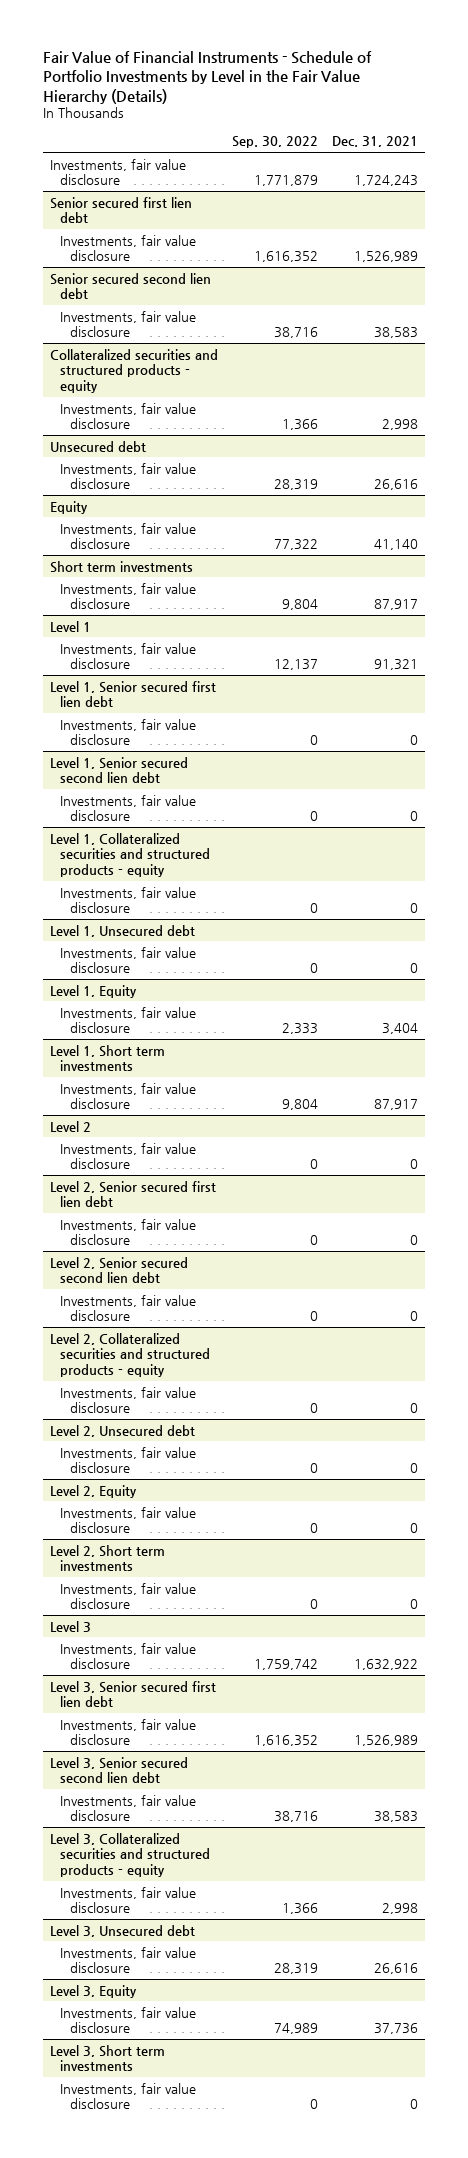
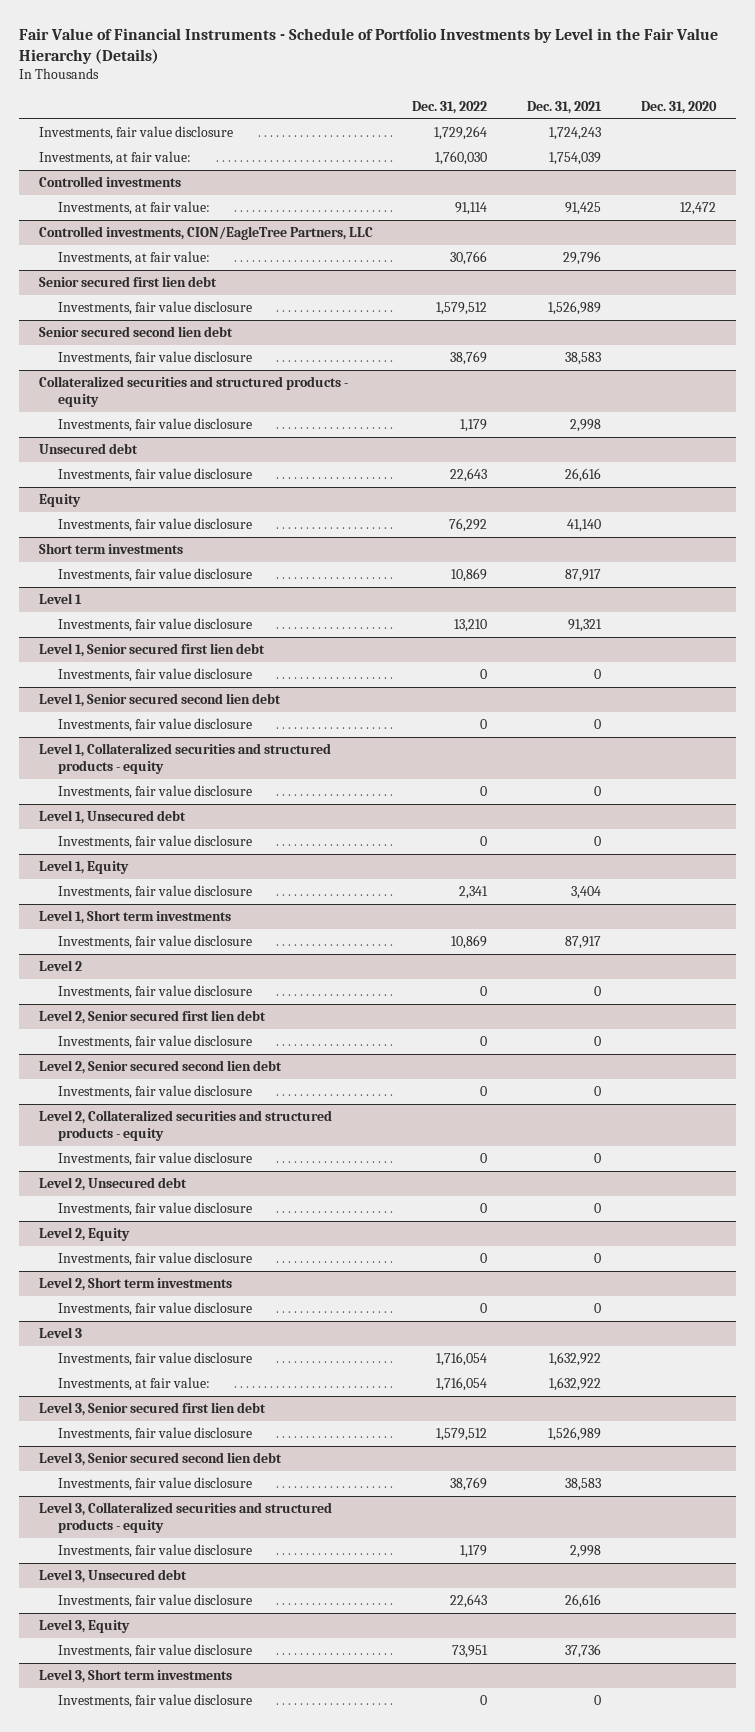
- | Sep. 30, 2022 | Dec. 31, 2021
+ | Dec. 31, 2022 | Dec. 31, 2021 | Dec. 31, 2020
+ Investments, at fair value: | 1,760,030 | 1,754,039 |
+ Controlled investments
+ Investments, at fair value: | 91,114 | 91,425 | 12,472
+ Controlled investments, CION/EagleTree Partners, LLC
+ Investments, at fair value: | 30,766 | 29,796 |
@ Level 3
+ Investments, at fair value: | 1,716,054 | 1,632,922 |

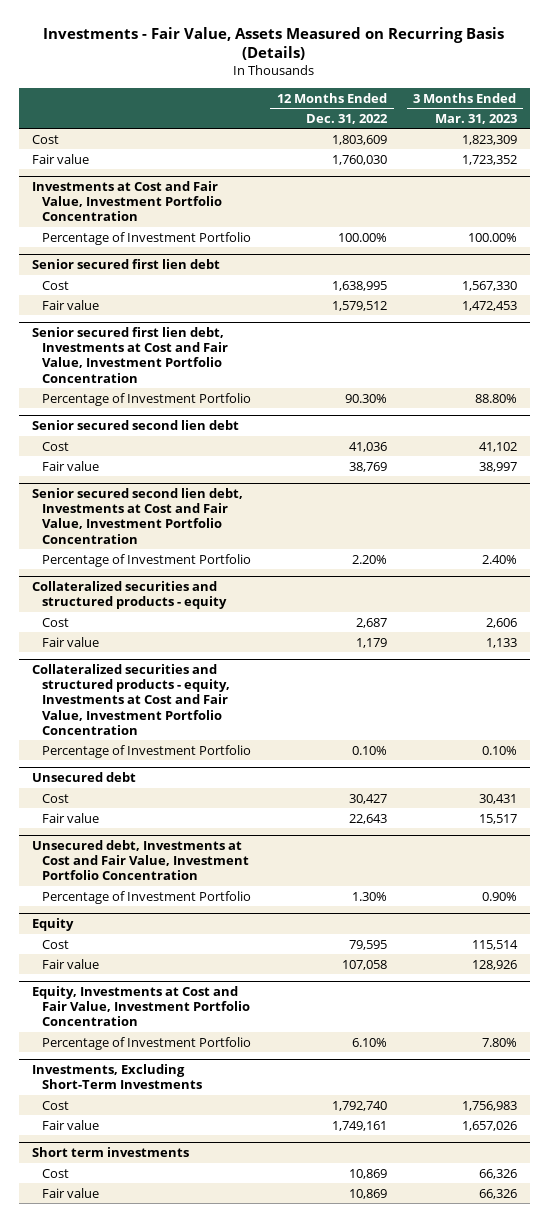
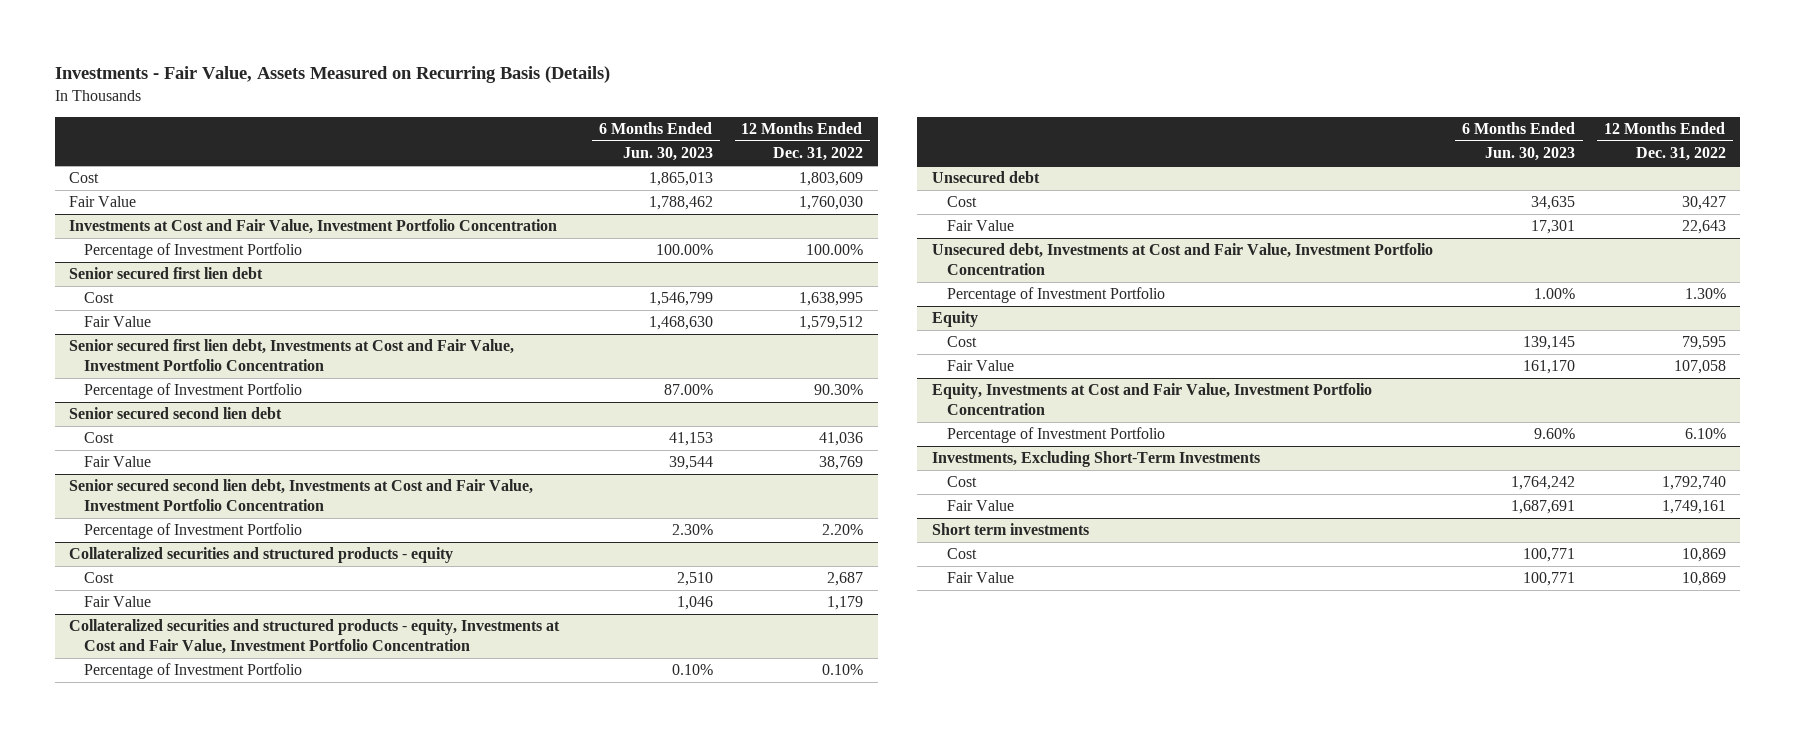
- | 12 Months Ended Dec. 31, 2022 | 3 Months Ended Mar. 31, 2023
+ | 6 Months Ended Jun. 30, 2023 | 12 Months Ended Dec. 31, 2022
- Fair value | 1,760,030 | 1,723,352
+ Fair Value | 1,788,462 | 1,760,030
@ Senior secured first lien debt
- Fair value | 1,579,512 | 1,472,453
+ Fair Value | 1,468,630 | 1,579,512
@ Senior secured second lien debt
- Fair value | 38,769 | 38,997
+ Fair Value | 39,544 | 38,769
@ Collateralized securities and structured products - equity
- Fair value | 1,179 | 1,133
+ Fair Value | 1,046 | 1,179
@ Unsecured debt
- Fair value | 22,643 | 15,517
+ Fair Value | 17,301 | 22,643
@ Equity
- Fair value | 107,058 | 128,926
+ Fair Value | 161,170 | 107,058
@ Investments, Excluding Short-Term Investments
- Fair value | 1,749,161 | 1,657,026
+ Fair Value | 1,687,691 | 1,749,161
@ Short term investments
- Fair value | 10,869 | 66,326
+ Fair Value | 100,771 | 10,869

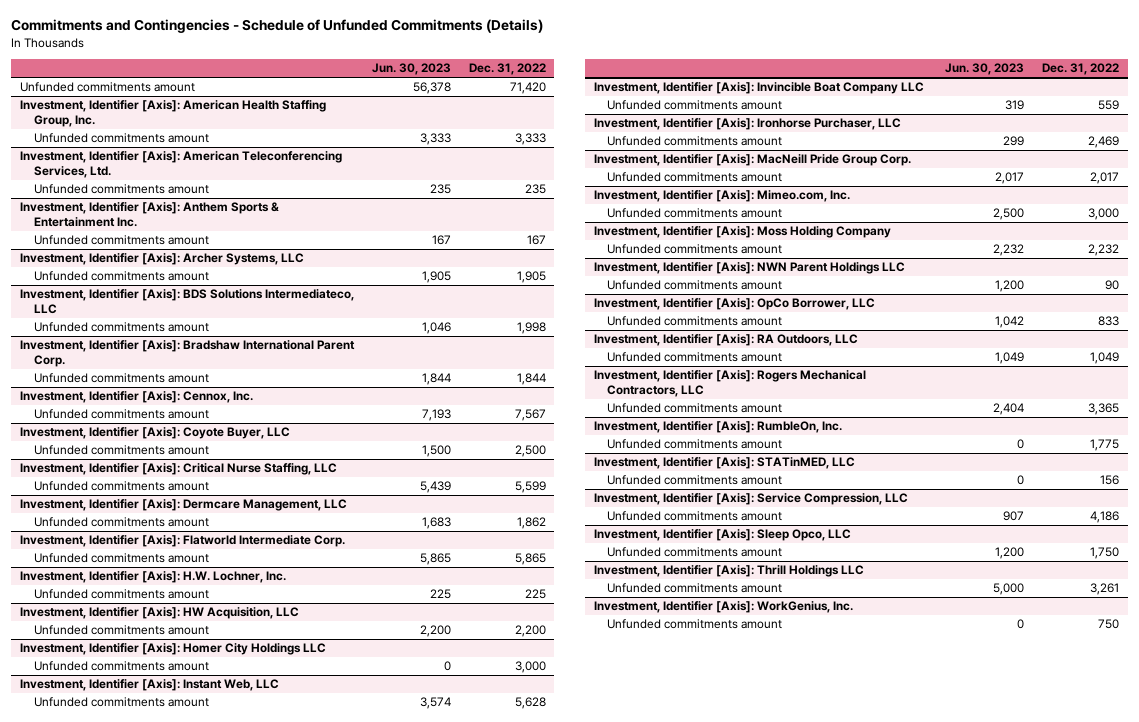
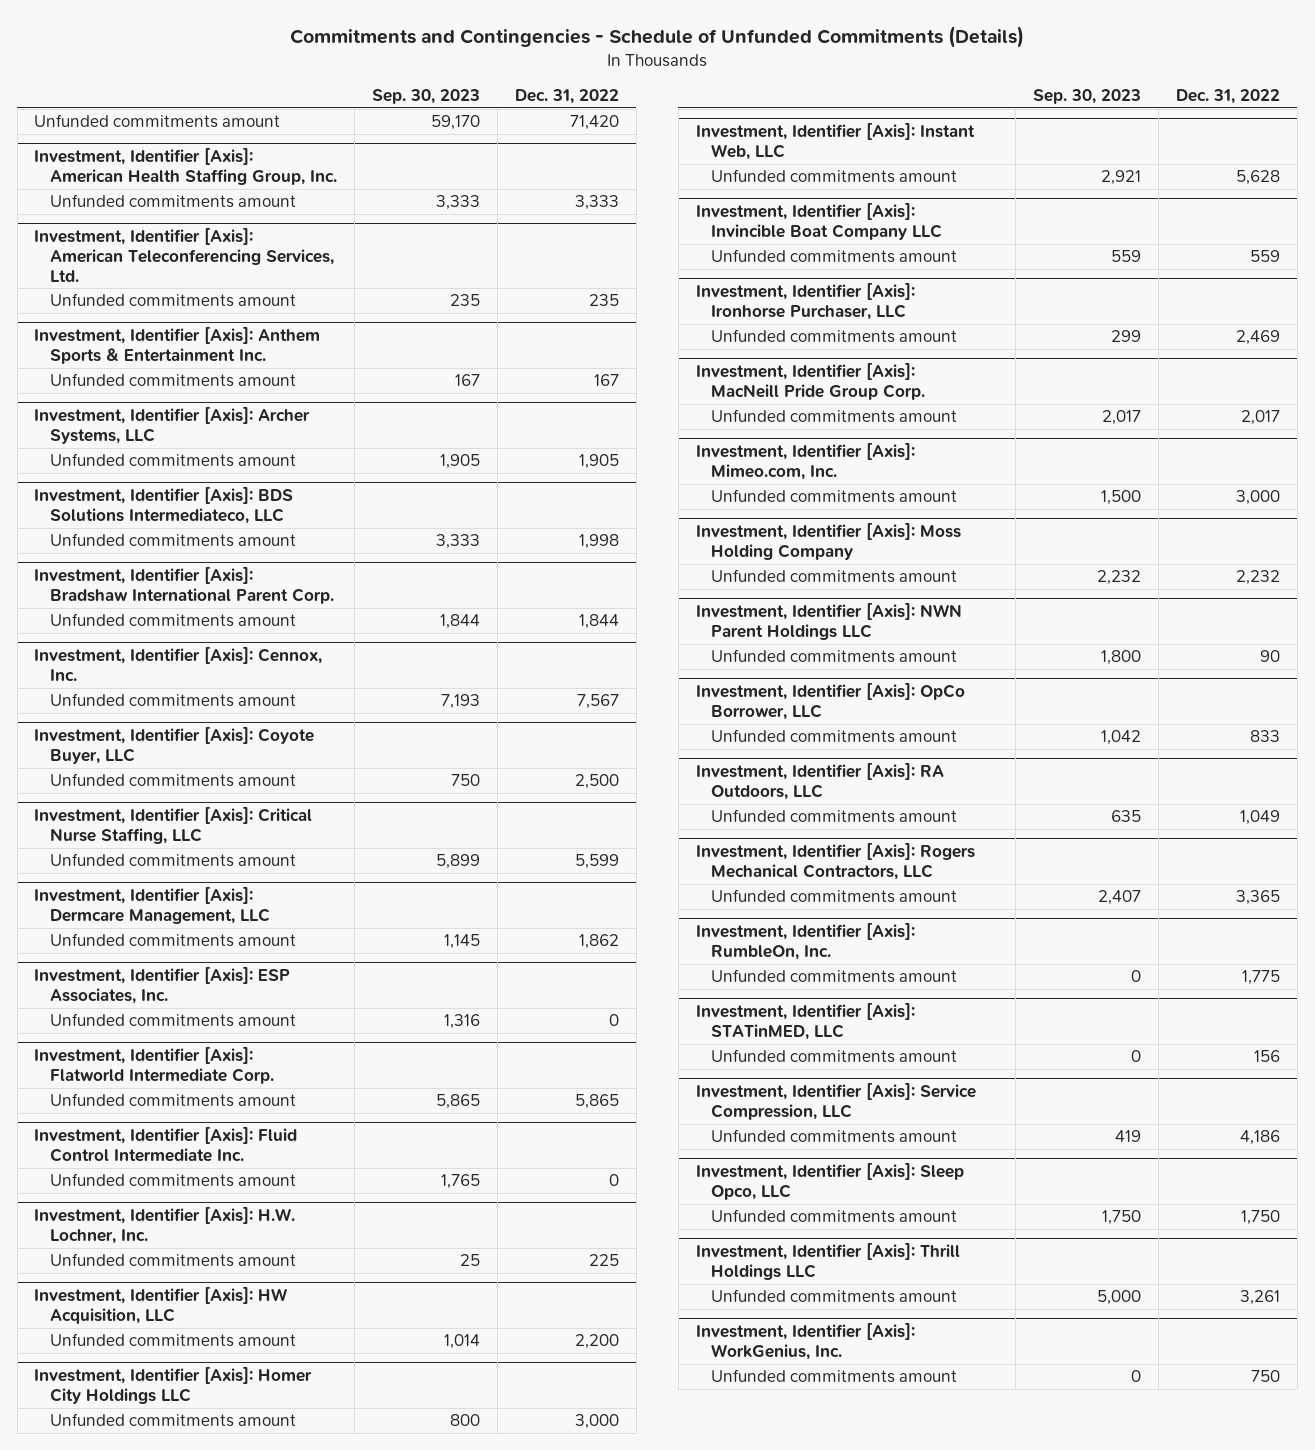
- | Jun. 30, 2023 | Dec. 31, 2022
+ | Sep. 30, 2023 | Dec. 31, 2022
+ Investment, Identifier [Axis]: ESP Associates, Inc.
+ Unfunded commitments amount | 1,316 | 0
+ Investment, Identifier [Axis]: Fluid Control Intermediate Inc.
+ Unfunded commitments amount | 1,765 | 0

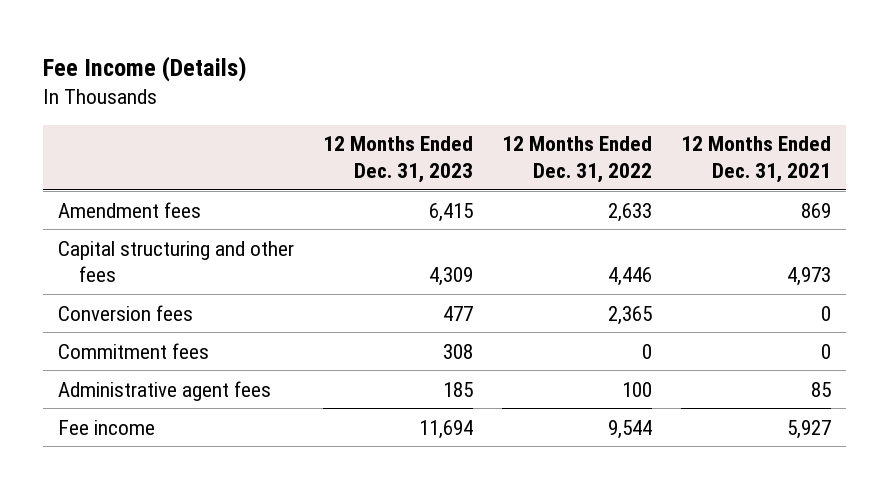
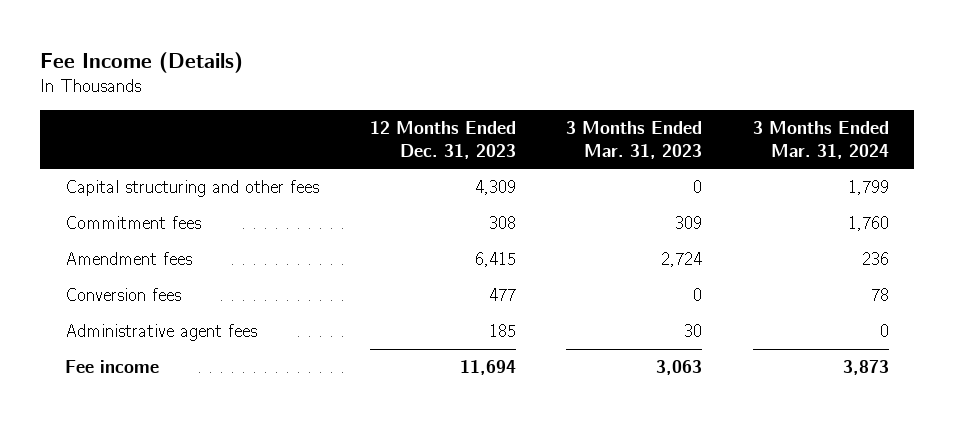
- | 12 Months Ended Dec. 31, 2023 | 12 Months Ended Dec. 31, 2022 | 12 Months Ended Dec. 31, 2021
+ | 12 Months Ended Dec. 31, 2023 | 3 Months Ended Mar. 31, 2023 | 3 Months Ended Mar. 31, 2024
moved down: Amendment fees | 6,415 | 2,724 | 236
moved down: Conversion fees | 477 | 0 | 78

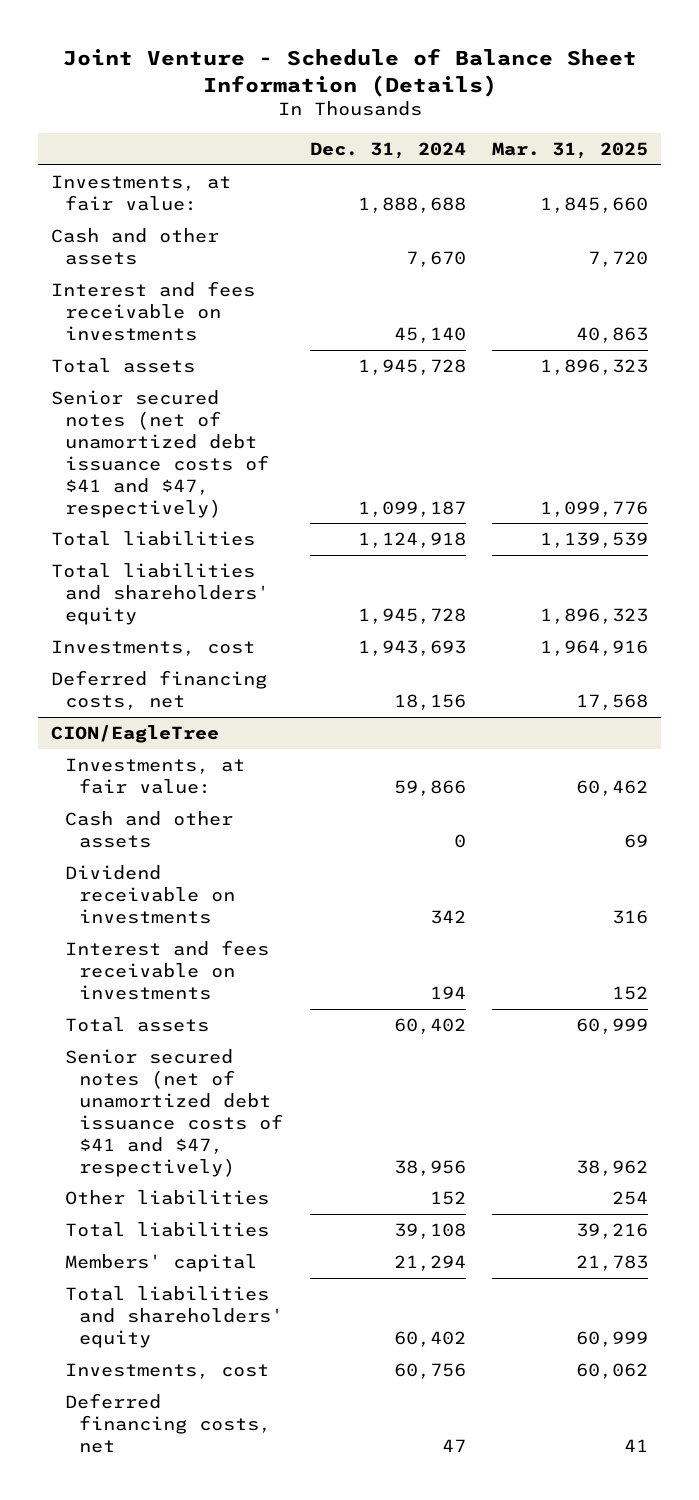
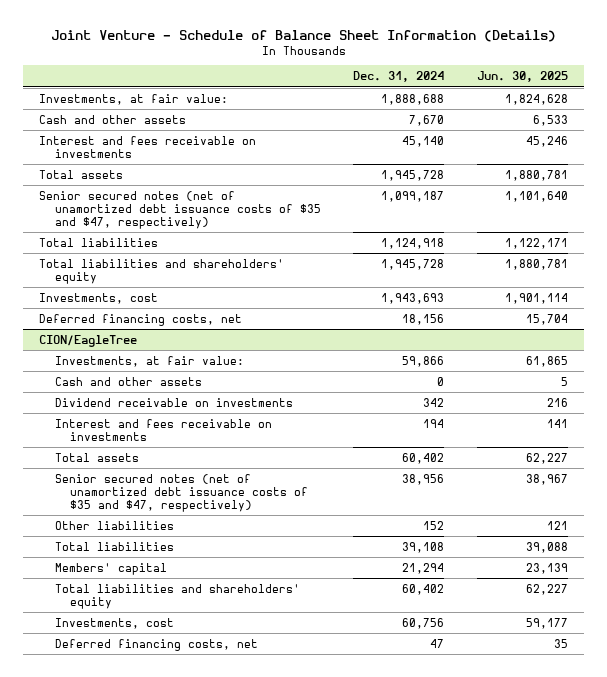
- | Dec. 31, 2024 | Mar. 31, 2025
+ | Dec. 31, 2024 | Jun. 30, 2025
- Senior secured notes (net of unamortized debt issuance costs of $41 and $47, respectively) | 1,099,187 | 1,099,776
+ Senior secured notes (net of unamortized debt issuance costs of $35 and $47, respectively) | 1,099,187 | 1,101,640
@ CION/EagleTree
- Senior secured notes (net of unamortized debt issuance costs of $41 and $47, respectively) | 38,956 | 38,962
+ Senior secured notes (net of unamortized debt issuance costs of $35 and $47, respectively) | 38,956 | 38,967

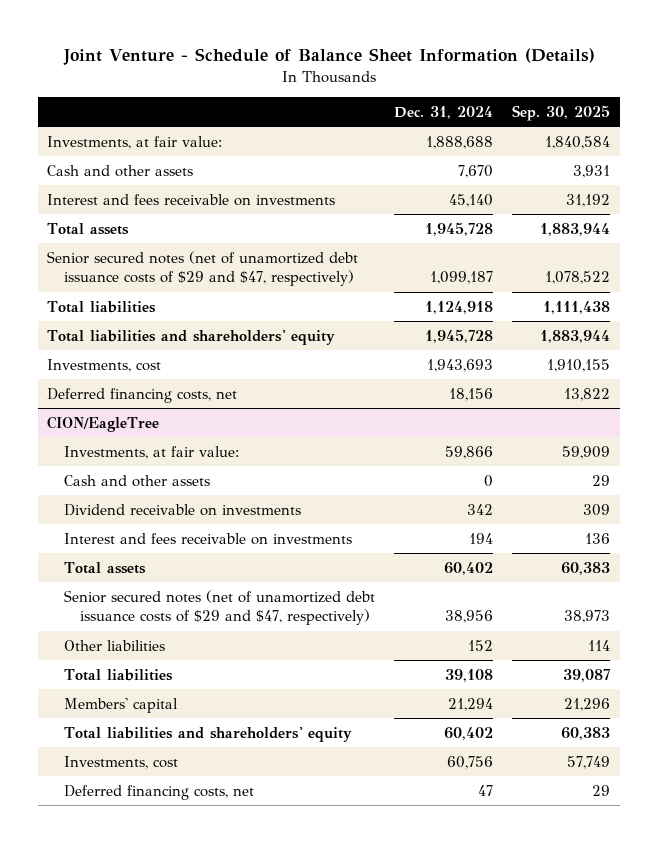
- | Dec. 31, 2024 | Jun. 30, 2025
+ | Dec. 31, 2024 | Sep. 30, 2025
- Senior secured notes (net of unamortized debt issuance costs of $35 and $47, respectively) | 1,099,187 | 1,101,640
+ Senior secured notes (net of unamortized debt issuance costs of $29 and $47, respectively) | 1,099,187 | 1,078,522
@ CION/EagleTree
- Senior secured notes (net of unamortized debt issuance costs of $35 and $47, respectively) | 38,956 | 38,967
+ Senior secured notes (net of unamortized debt issuance costs of $29 and $47, respectively) | 38,956 | 38,973

